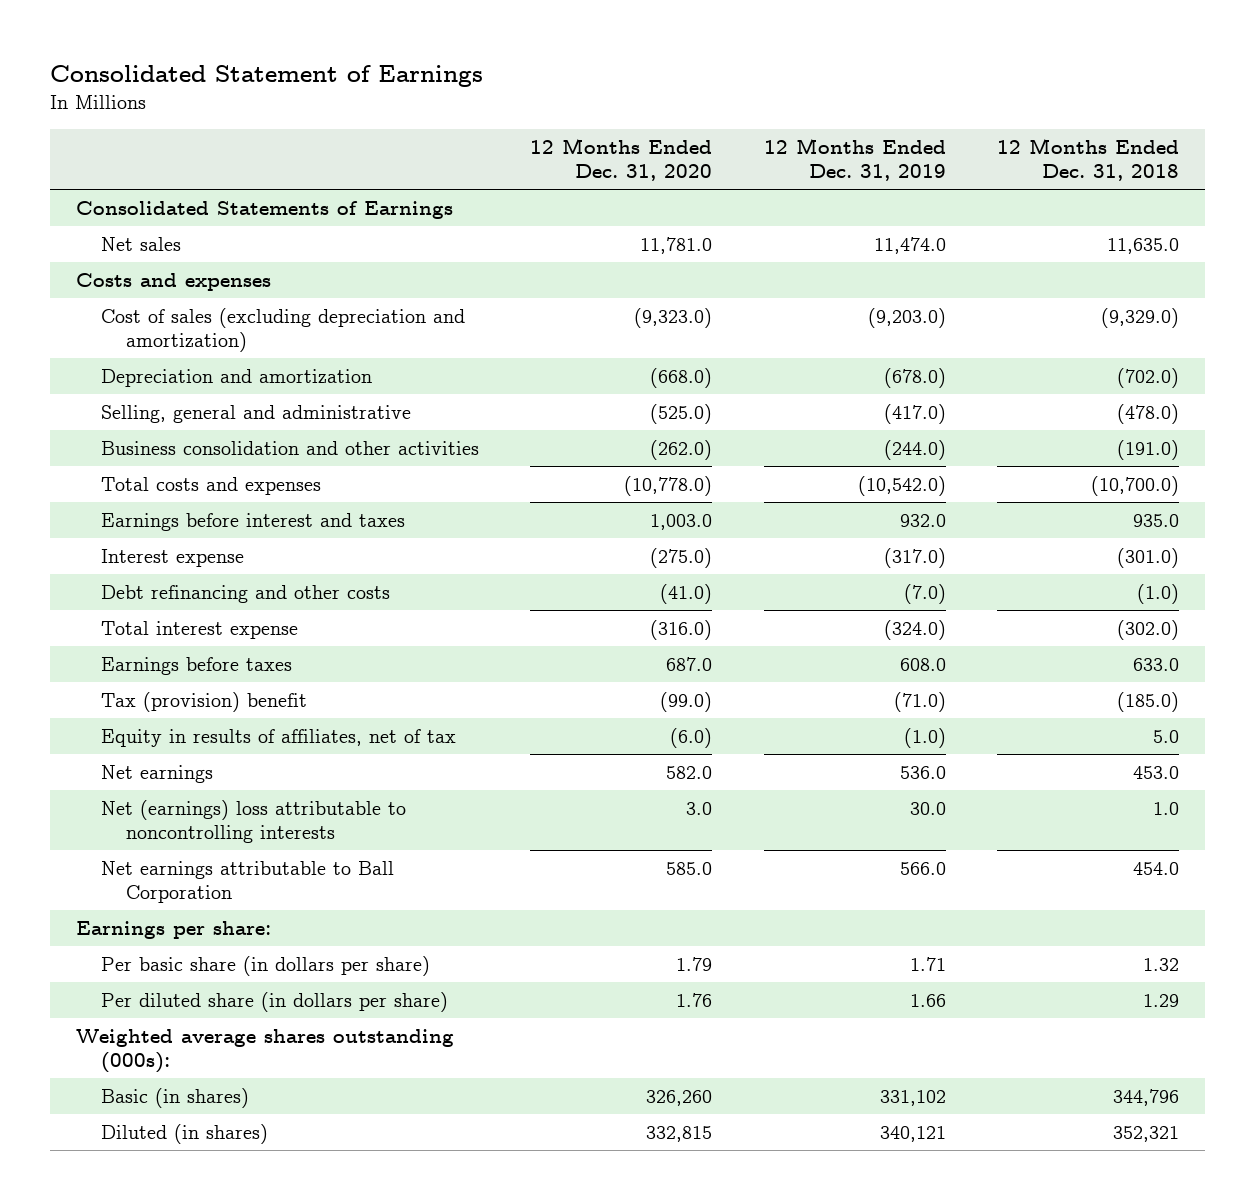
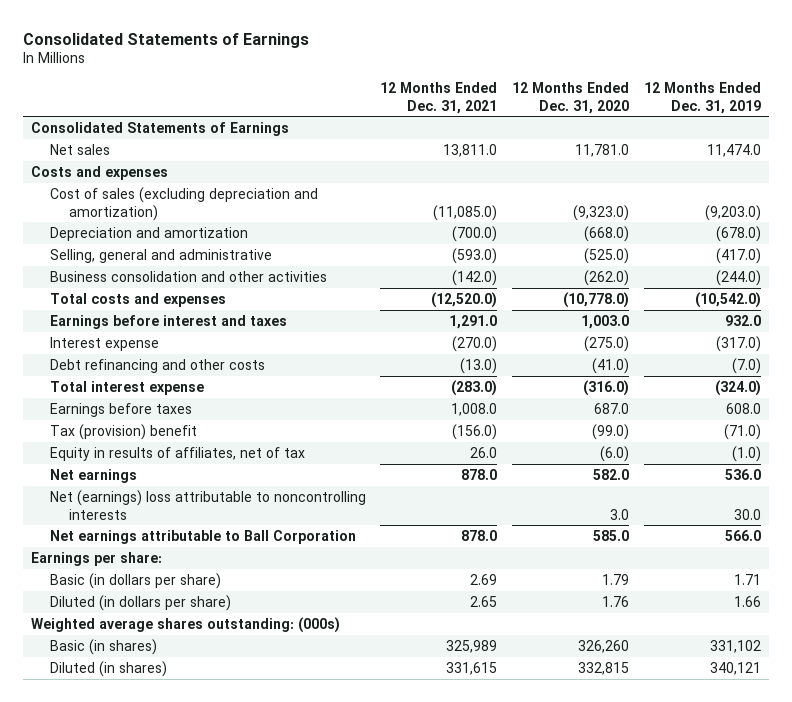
- Consolidated Statement of Earnings
+ Consolidated Statements of Earnings
- | 12 Months Ended Dec. 31, 2020 | 12 Months Ended Dec. 31, 2019 | 12 Months Ended Dec. 31, 2018
+ | 12 Months Ended Dec. 31, 2021 | 12 Months Ended Dec. 31, 2020 | 12 Months Ended Dec. 31, 2019
- Per basic share (in dollars per share) | 1.79 | 1.71 | 1.32
- Per diluted share (in dollars per share) | 1.76 | 1.66 | 1.29
- Weighted average shares outstanding (000s):
+ Basic (in dollars per share) | 2.69 | 1.79 | 1.71
+ Diluted (in dollars per share) | 2.65 | 1.76 | 1.66
+ Weighted average shares outstanding: (000s)

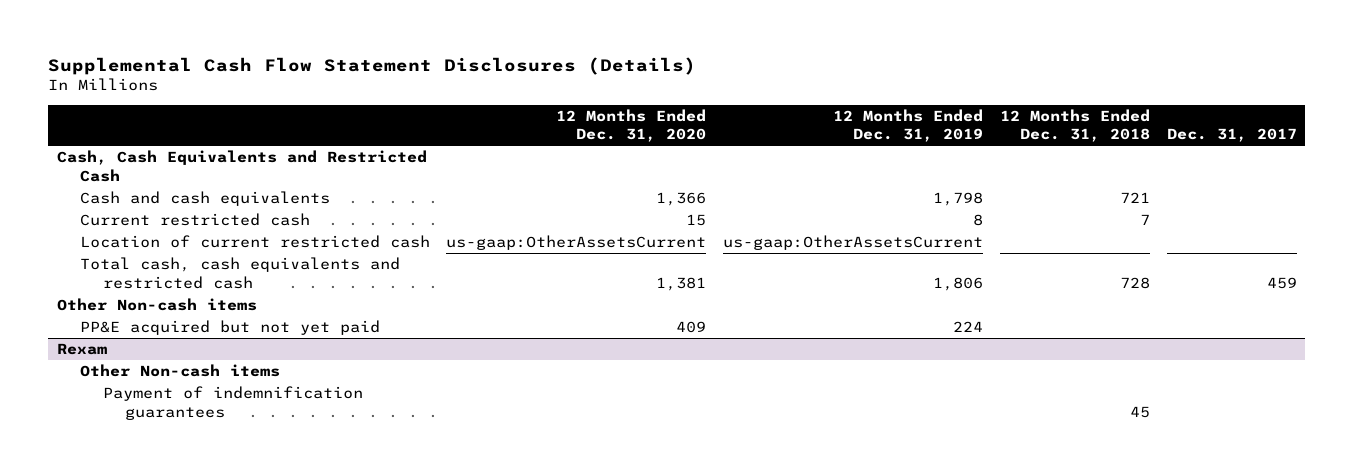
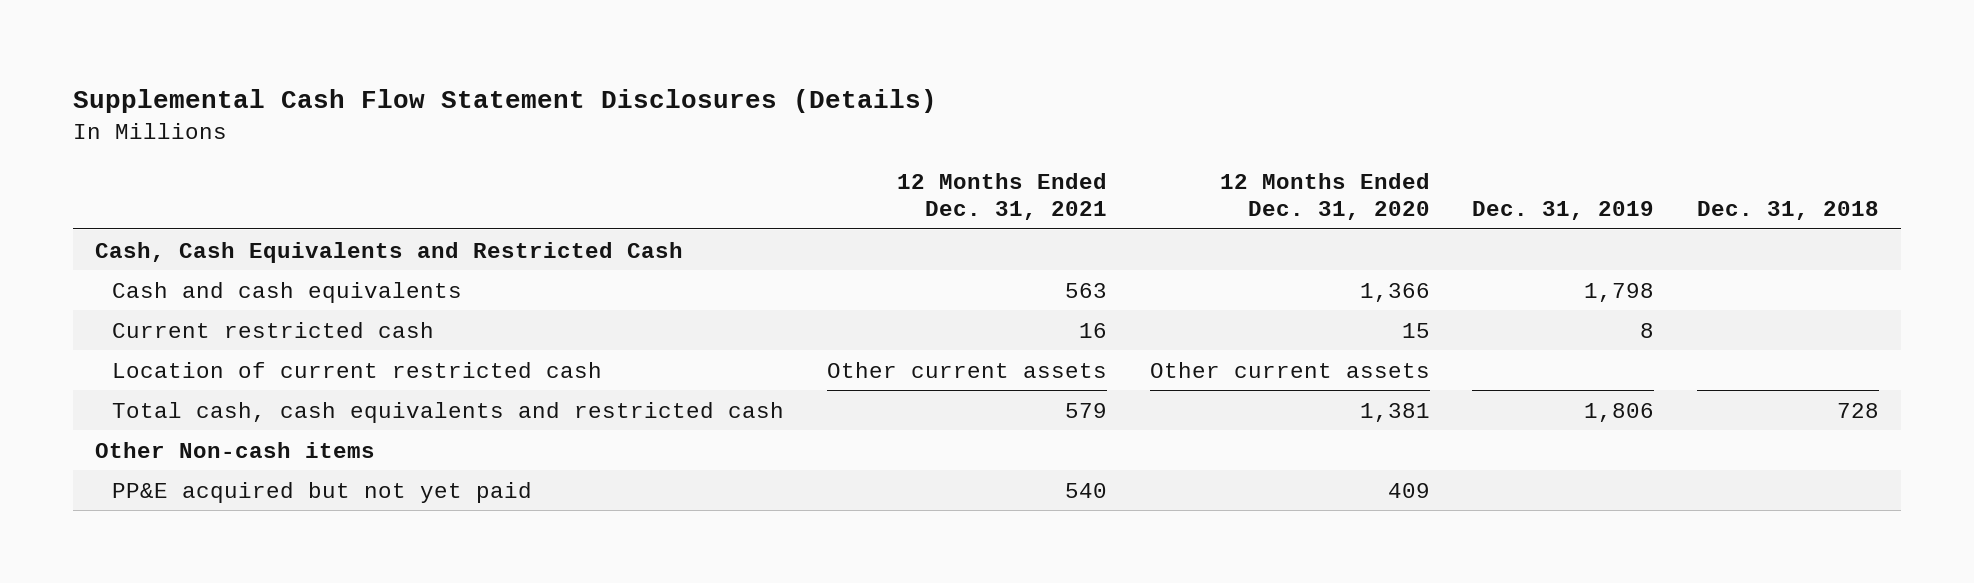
- | 12 Months Ended Dec. 31, 2020 | 12 Months Ended Dec. 31, 2019 | 12 Months Ended Dec. 31, 2018 | Dec. 31, 2017
+ | 12 Months Ended Dec. 31, 2021 | 12 Months Ended Dec. 31, 2020 | Dec. 31, 2019 | Dec. 31, 2018
- Location of current restricted cash | us-gaap:OtherAssetsCurrent | us-gaap:OtherAssetsCurrent | |
+ Location of current restricted cash | Other current assets | Other current assets | |
- Rexam
- Other Non-cash items
- Payment of indemnification guarantees | | | 45 |

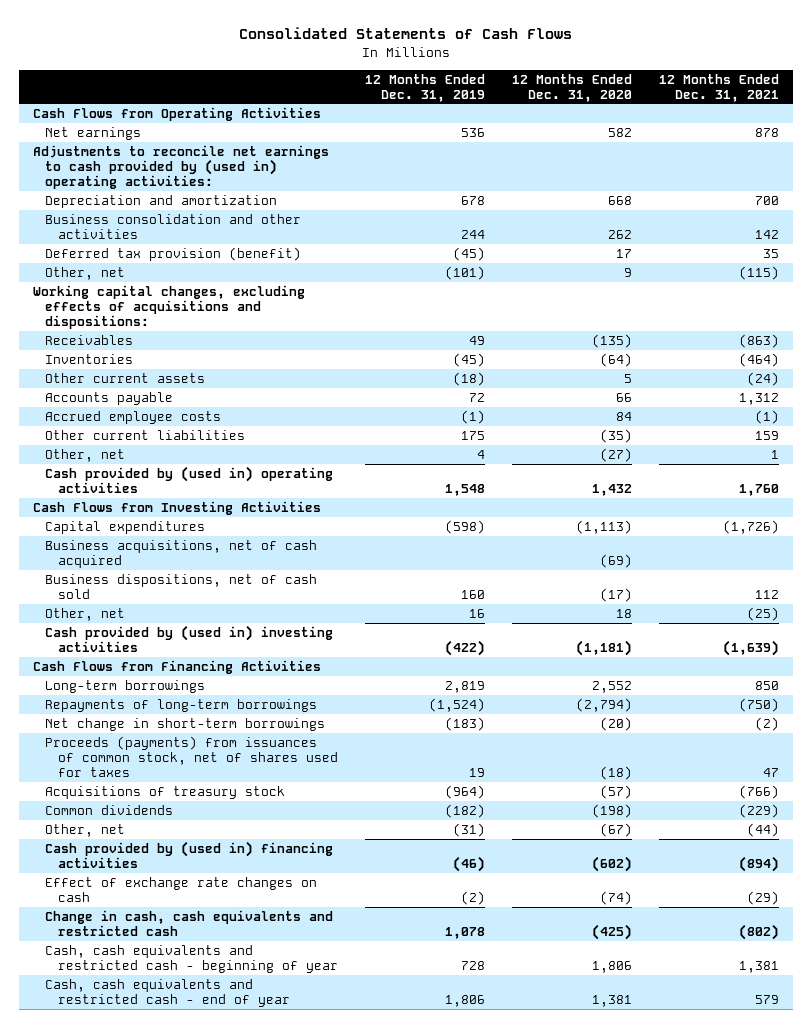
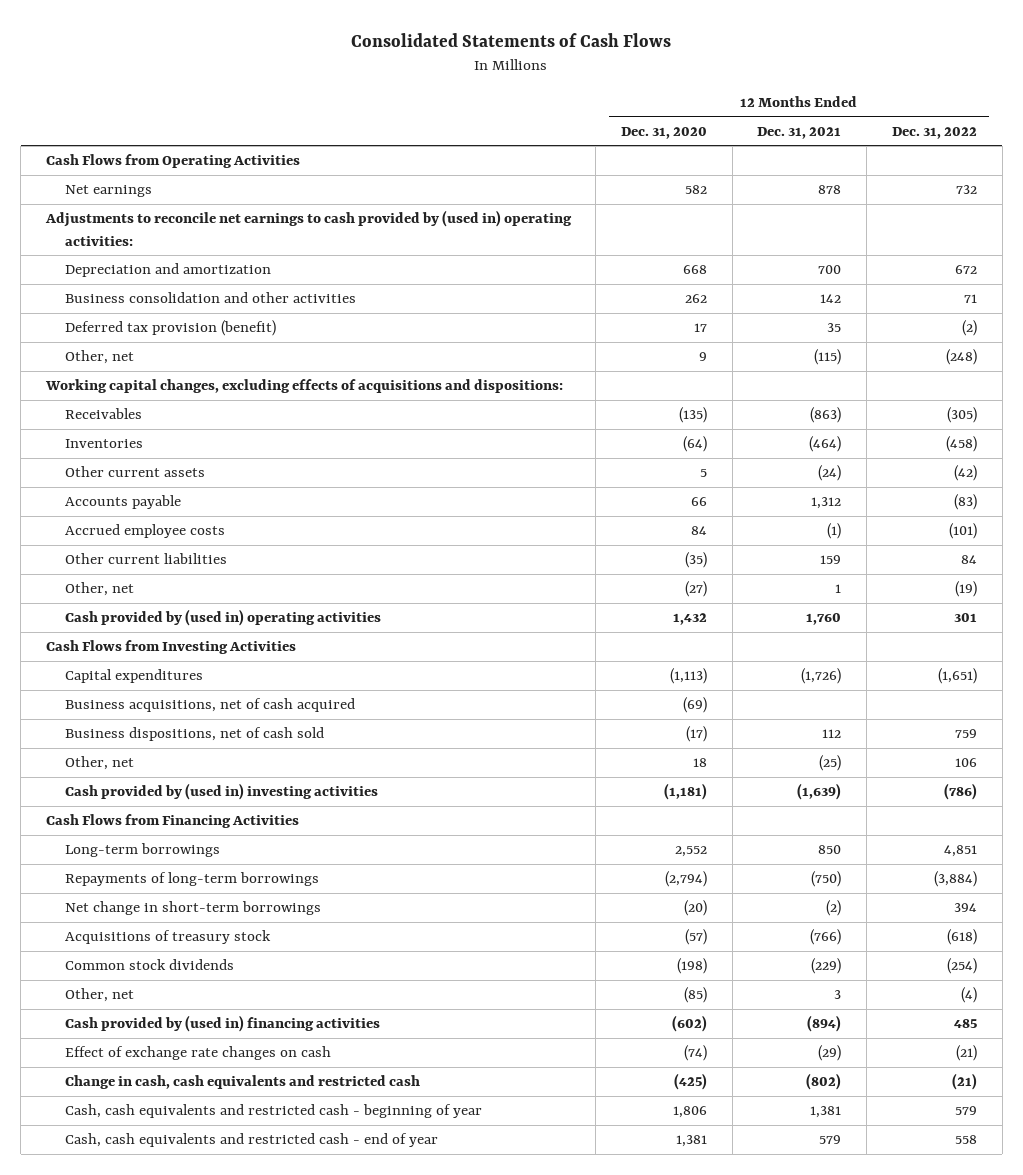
- | 12 Months Ended Dec. 31, 2019 | 12 Months Ended Dec. 31, 2020 | 12 Months Ended Dec. 31, 2021
+ | 12 Months Ended Dec. 31, 2020 | 12 Months Ended Dec. 31, 2021 | 12 Months Ended Dec. 31, 2022
- Proceeds (payments) from issuances of common stock, net of shares used for taxes | 19 | (18) | 47
- Common dividends | (182) | (198) | (229)
- Other, net | (31) | (67) | (44)
+ Common stock dividends | (198) | (229) | (254)
+ Other, net | (85) | 3 | (4)

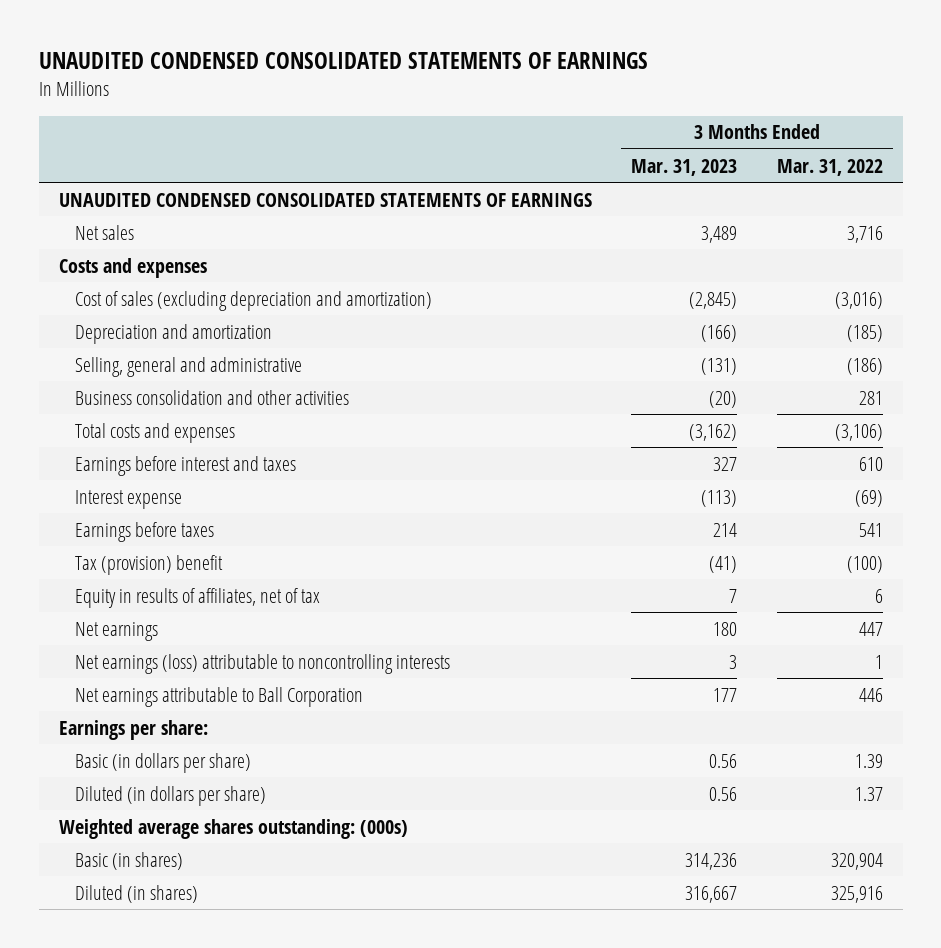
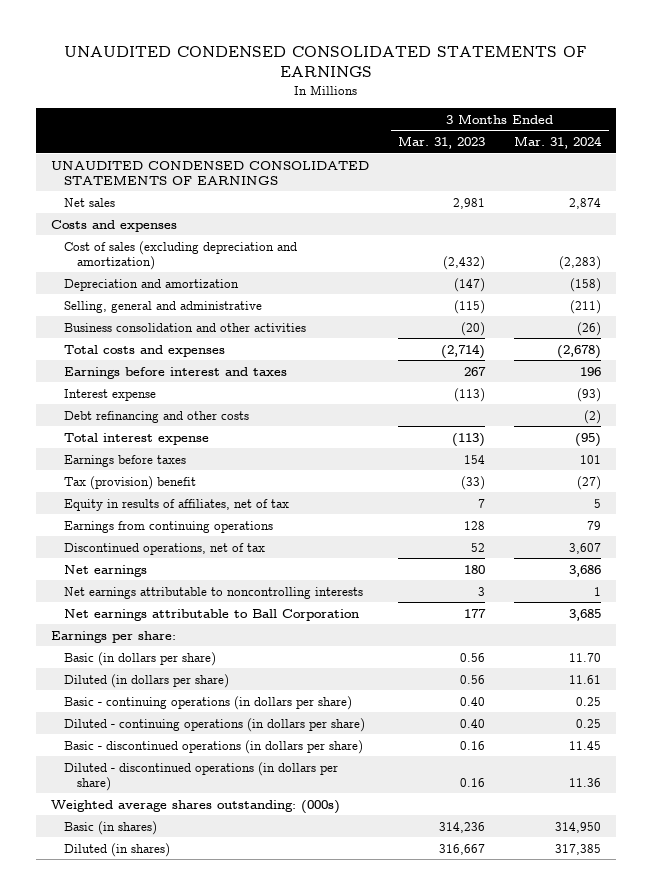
- | 3 Months Ended Mar. 31, 2023 | 3 Months Ended Mar. 31, 2022
+ | 3 Months Ended Mar. 31, 2023 | 3 Months Ended Mar. 31, 2024
- Net sales | 3,489 | 3,716
+ Net sales | 2,981 | 2,874
- Cost of sales (excluding depreciation and amortization) | (2,845) | (3,016)
- Depreciation and amortization | (166) | (185)
- Selling, general and administrative | (131) | (186)
+ Cost of sales (excluding depreciation and amortization) | (2,432) | (2,283)
+ Depreciation and amortization | (147) | (158)
+ Selling, general and administrative | (115) | (211)
- Total costs and expenses | (3,162) | (3,106)
- Earnings before interest and taxes | 327 | 610
+ Total costs and expenses | (2,714) | (2,678)
+ Earnings before interest and taxes | 267 | 196
- Earnings before taxes | 214 | 541
- Tax (provision) benefit | (41) | (100)
+ Debt refinancing and other costs | | (2)
+ Total interest expense | (113) | (95)
+ Earnings before taxes | 154 | 101
+ Tax (provision) benefit | (33) | (27)
+ Earnings from continuing operations | 128 | 79
+ Discontinued operations, net of tax | 52 | 3,607
- Net earnings (loss) attributable to noncontrolling interests | 3 | 1
+ Net earnings attributable to noncontrolling interests | 3 | 1
+ Basic - continuing operations (in dollars per share) | 0.40 | 0.25
+ Diluted - continuing operations (in dollars per share) | 0.40 | 0.25
+ Basic - discontinued operations (in dollars per share) | 0.16 | 11.45
+ Diluted - discontinued operations (in dollars per share) | 0.16 | 11.36

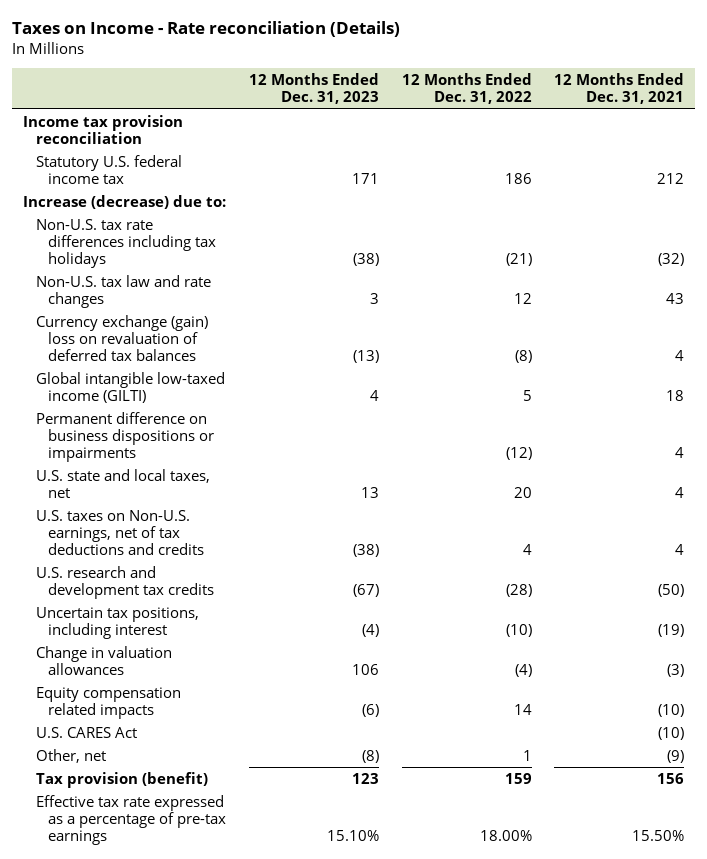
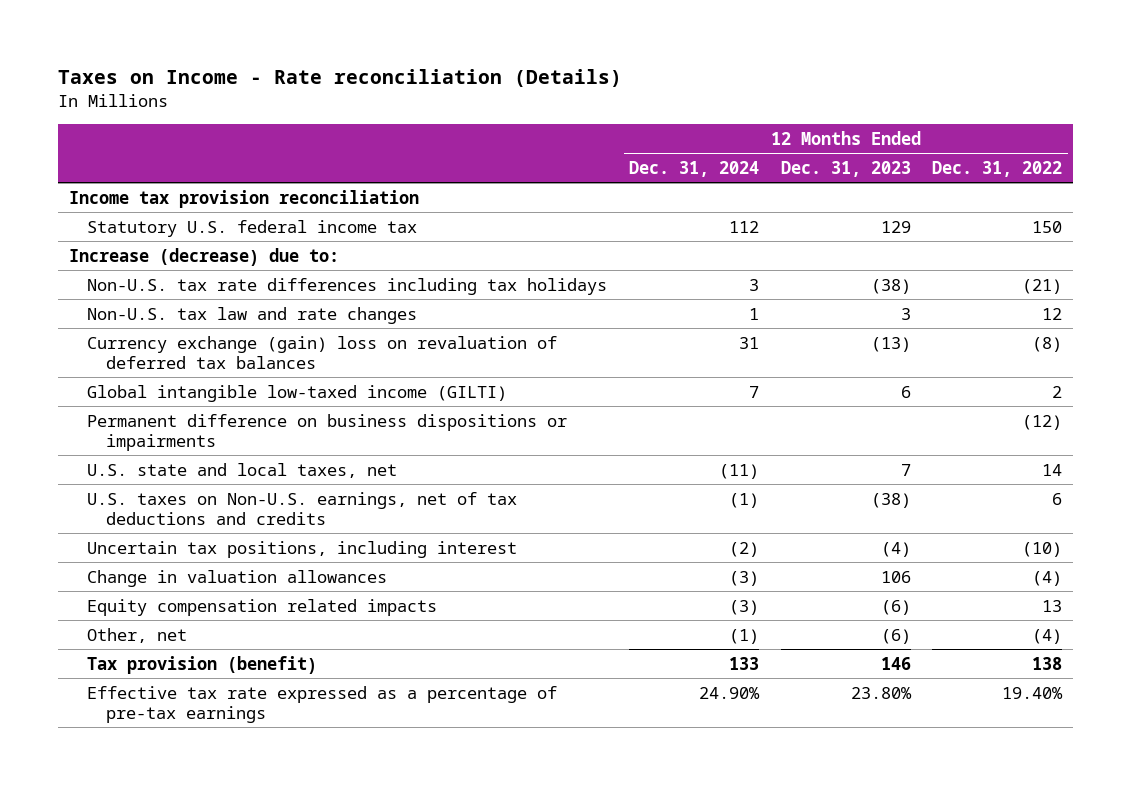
- | 12 Months Ended Dec. 31, 2023 | 12 Months Ended Dec. 31, 2022 | 12 Months Ended Dec. 31, 2021
+ | 12 Months Ended Dec. 31, 2024 | 12 Months Ended Dec. 31, 2023 | 12 Months Ended Dec. 31, 2022
- Statutory U.S. federal income tax | 171 | 186 | 212
+ Statutory U.S. federal income tax | 112 | 129 | 150
- Global intangible low-taxed income (GILTI) | 4 | 5 | 18
+ Global intangible low-taxed income (GILTI) | 7 | 6 | 2
- U.S. state and local taxes, net | 13 | 20 | 4
- U.S. taxes on Non-U.S. earnings, net of tax deductions and credits | (38) | 4 | 4
- U.S. research and development tax credits | (67) | (28) | (50)
+ U.S. state and local taxes, net | (11) | 7 | 14
+ U.S. taxes on Non-U.S. earnings, net of tax deductions and credits | (1) | (38) | 6
- Equity compensation related impacts | (6) | 14 | (10)
- U.S. CARES Act | | | (10)
- Other, net | (8) | 1 | (9)
- Tax provision (benefit) | 123 | 159 | 156
- Effective tax rate expressed as a percentage of pre-tax earnings | 15.10% | 18.00% | 15.50%
+ Equity compensation related impacts | (3) | (6) | 13
+ Other, net | (1) | (6) | (4)
+ Tax provision (benefit) | 133 | 146 | 138
+ Effective tax rate expressed as a percentage of pre-tax earnings | 24.90% | 23.80% | 19.40%

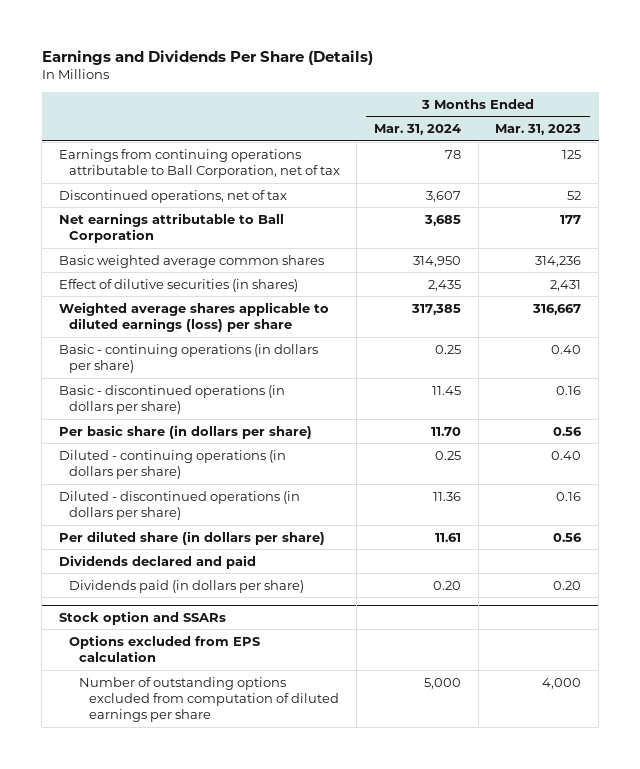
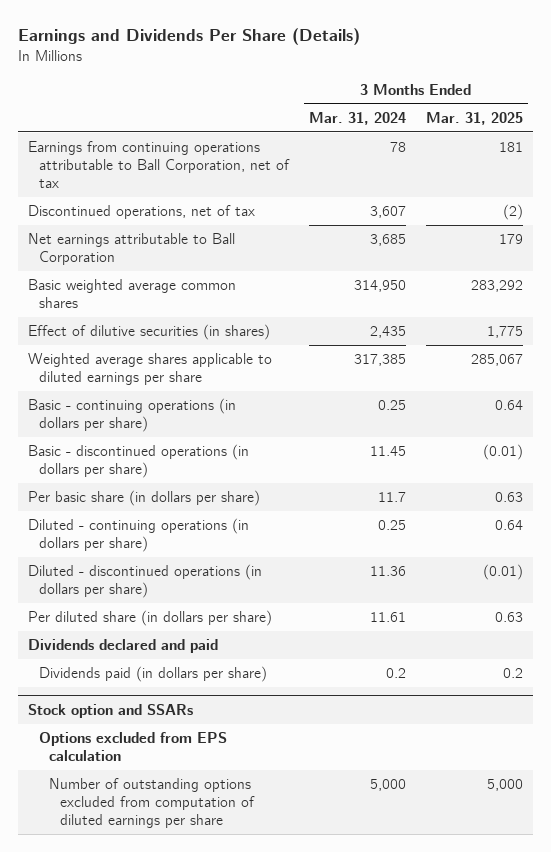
- | 3 Months Ended Mar. 31, 2024 | 3 Months Ended Mar. 31, 2023
+ | 3 Months Ended Mar. 31, 2024 | 3 Months Ended Mar. 31, 2025
- Weighted average shares applicable to diluted earnings (loss) per share | 317,385 | 316,667
+ Weighted average shares applicable to diluted earnings per share | 317,385 | 285,067
- Per basic share (in dollars per share) | 11.70 | 0.56
+ Per basic share (in dollars per share) | 11.7 | 0.63
- Dividends paid (in dollars per share) | 0.20 | 0.20
+ Dividends paid (in dollars per share) | 0.2 | 0.2

